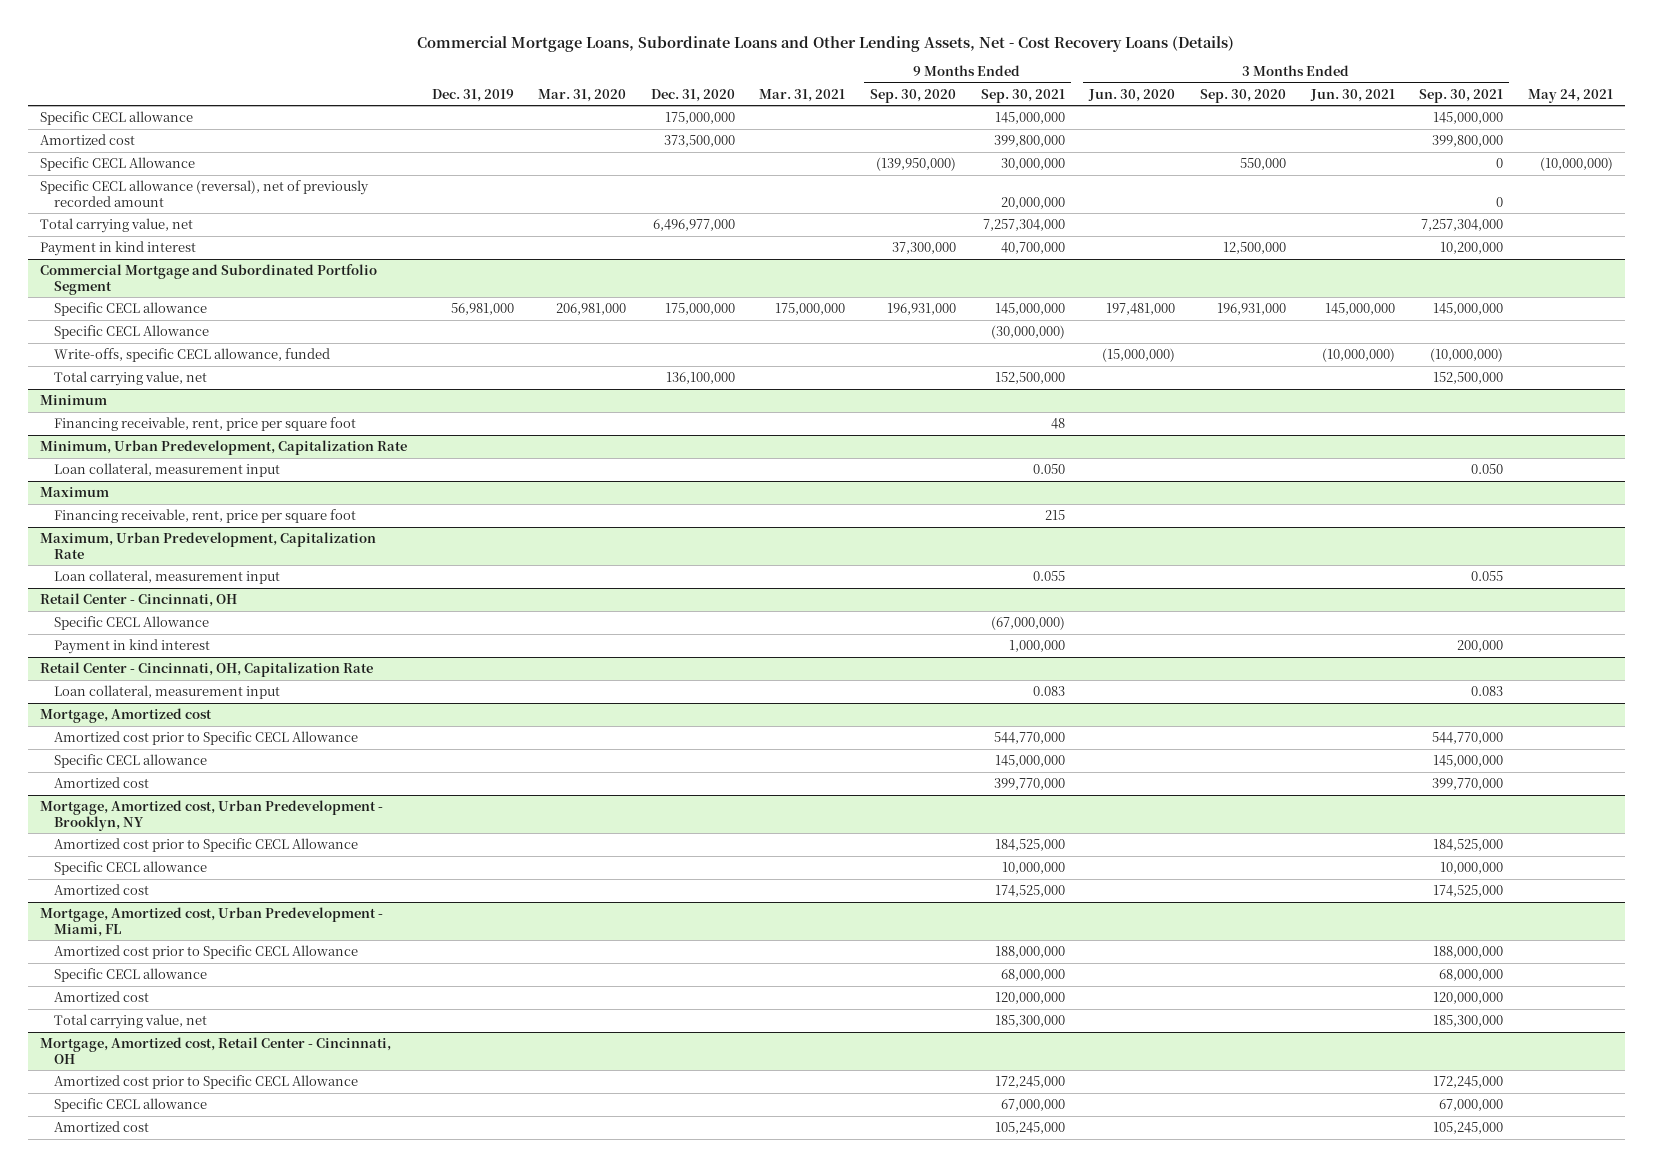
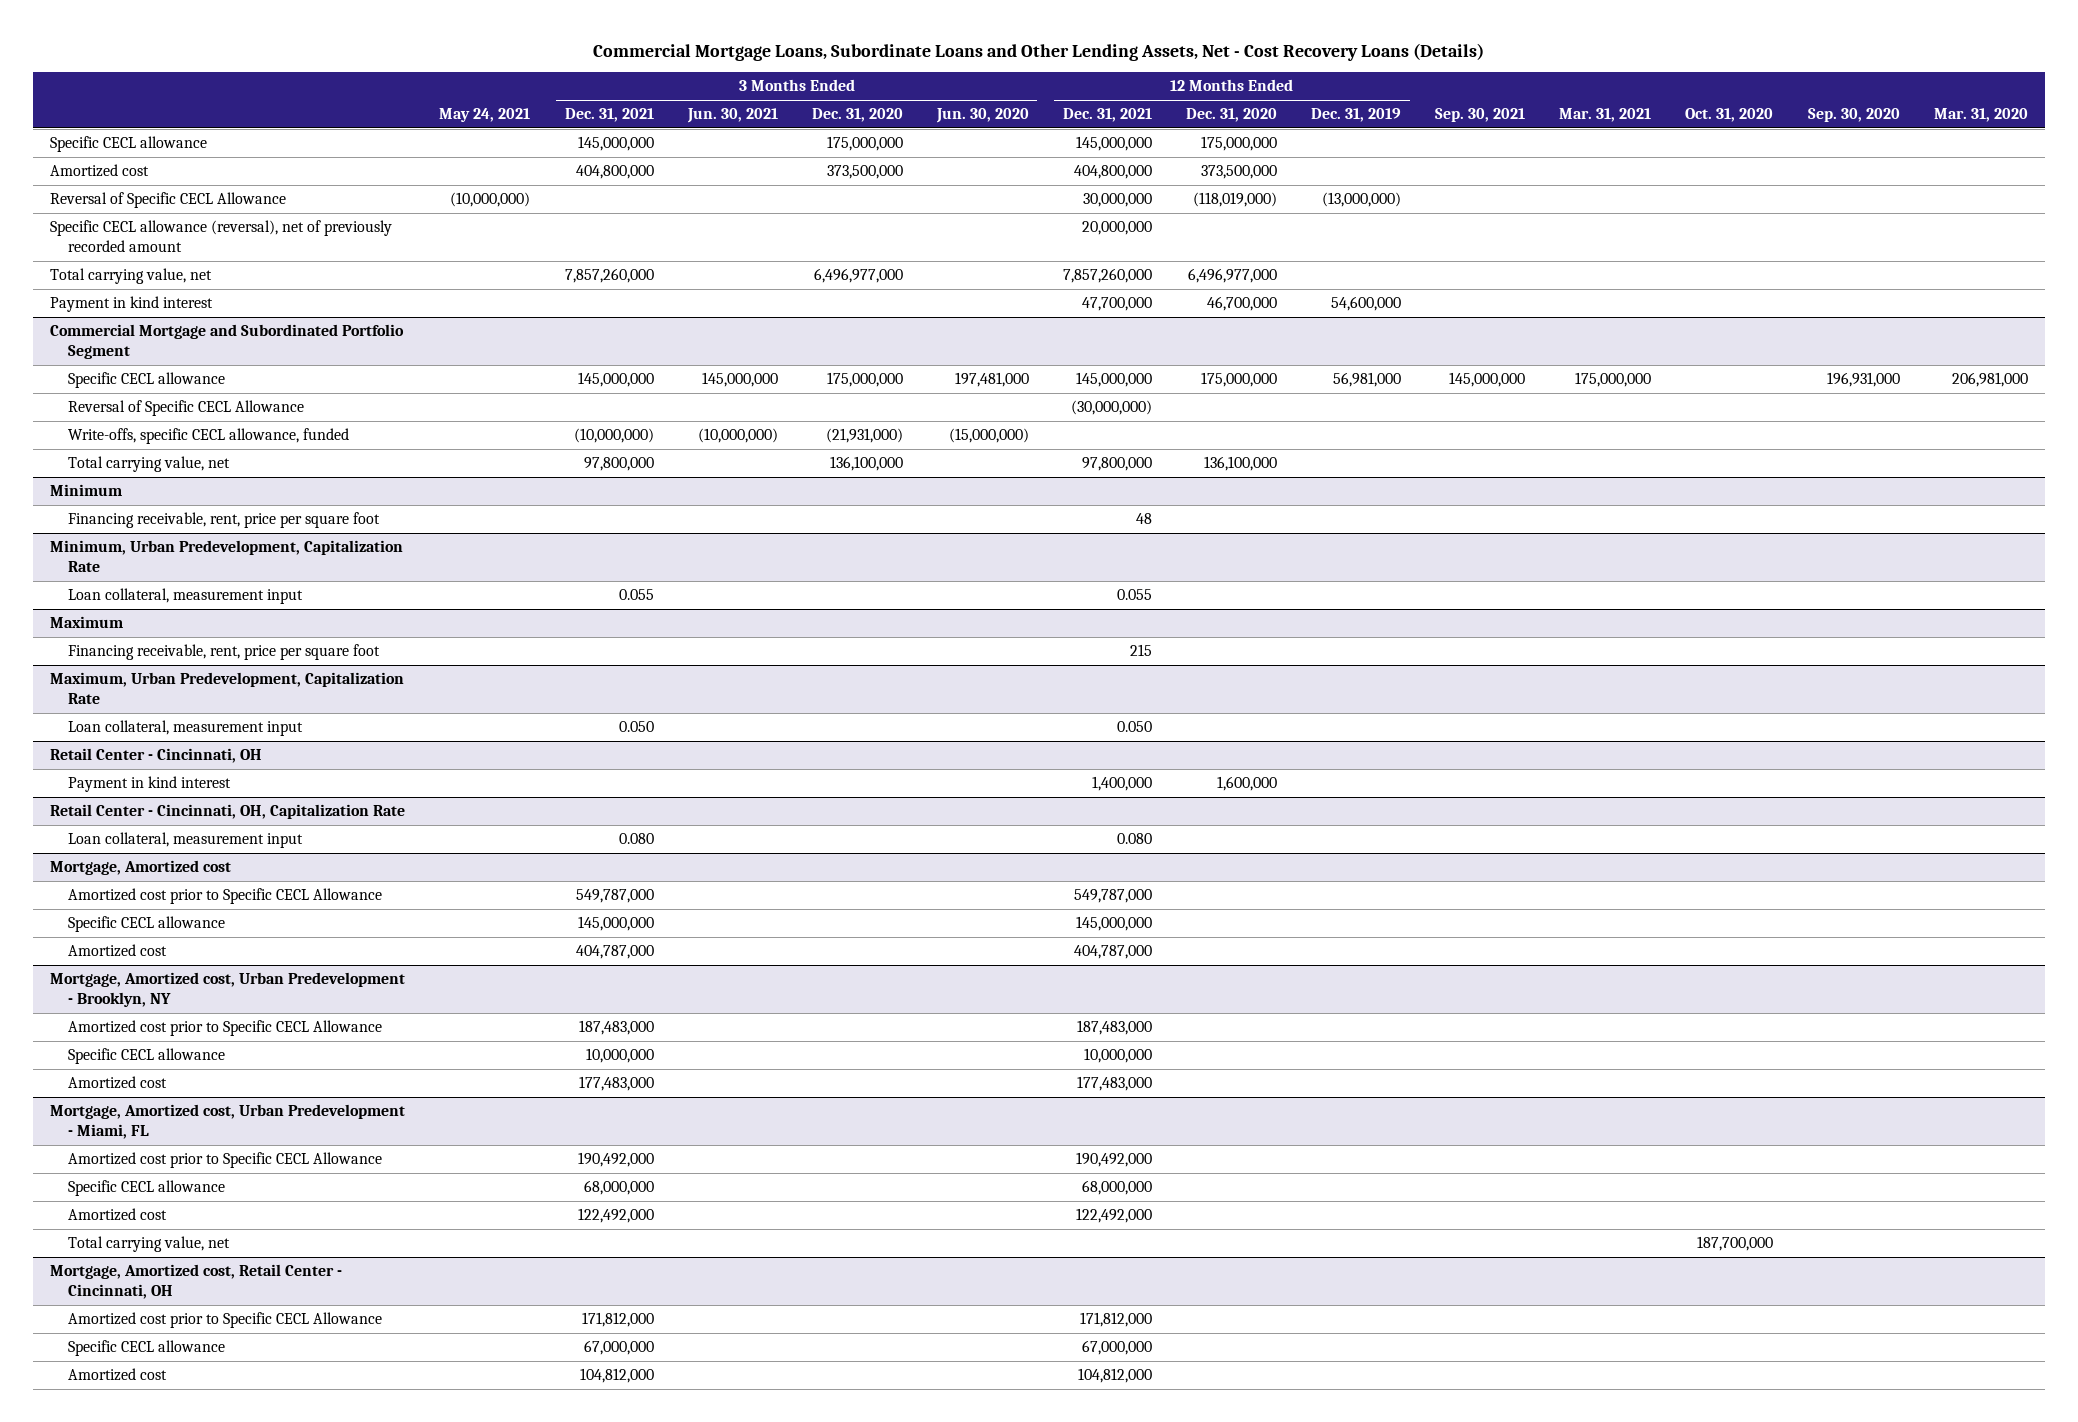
- | Dec. 31, 2019 | Mar. 31, 2020 | Dec. 31, 2020 | Mar. 31, 2021 | 9 Months Ended Sep. 30, 2020 | 9 Months Ended Sep. 30, 2021 | 3 Months Ended Jun. 30, 2020 | 3 Months Ended Sep. 30, 2020 | 3 Months Ended Jun. 30, 2021 | 3 Months Ended Sep. 30, 2021 | May 24, 2021
+ | May 24, 2021 | 3 Months Ended Dec. 31, 2021 | 3 Months Ended Jun. 30, 2021 | 3 Months Ended Dec. 31, 2020 | 3 Months Ended Jun. 30, 2020 | 12 Months Ended Dec. 31, 2021 | 12 Months Ended Dec. 31, 2020 | 12 Months Ended Dec. 31, 2019 | Sep. 30, 2021 | Mar. 31, 2021 | Oct. 31, 2020 | Sep. 30, 2020 | Mar. 31, 2020
- Specific CECL Allowance | | | | | (139,950,000) | 30,000,000 | | 550,000 | | 0 | (10,000,000)
+ Reversal of Specific CECL Allowance | (10,000,000) | | | | | 30,000,000 | (118,019,000) | (13,000,000) | | | | |
@ Commercial Mortgage and Subordinated Portfolio Segment
- Specific CECL Allowance | | | | | | (30,000,000) | | | | |
+ Reversal of Specific CECL Allowance | | | | | | (30,000,000) | | | | | | |
@ Retail Center - Cincinnati, OH
- Specific CECL Allowance | | | | | | (67,000,000) | | | | |

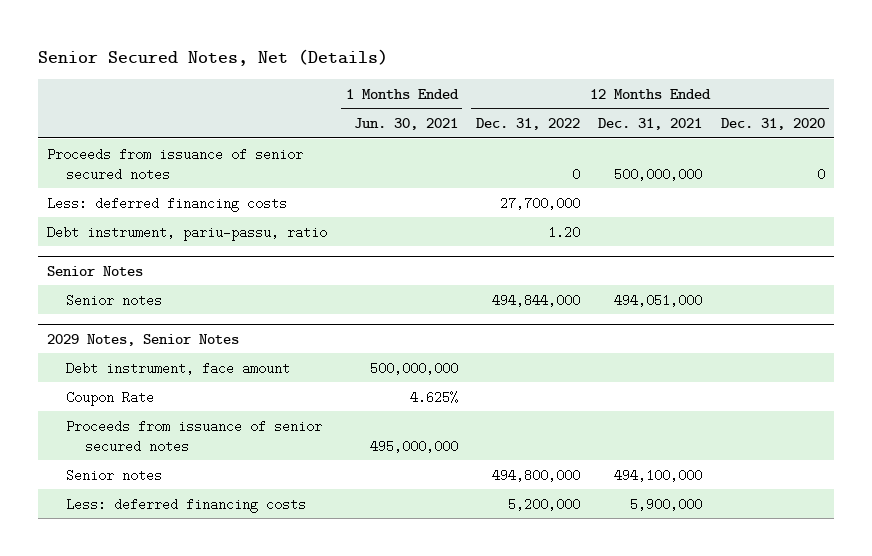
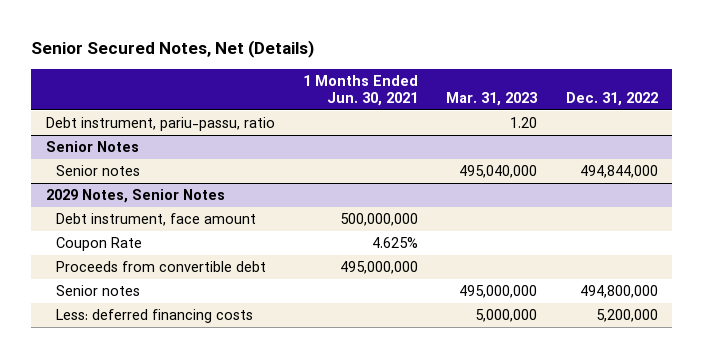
- | 1 Months Ended Jun. 30, 2021 | 12 Months Ended Dec. 31, 2022 | 12 Months Ended Dec. 31, 2021 | 12 Months Ended Dec. 31, 2020
+ | 1 Months Ended Jun. 30, 2021 | Mar. 31, 2023 | Dec. 31, 2022
- Proceeds from issuance of senior secured notes | | 0 | 500,000,000 | 0
- Less: deferred financing costs | | 27,700,000 | |
@ 2029 Notes, Senior Notes
- Proceeds from issuance of senior secured notes | 495,000,000 | | |
+ Proceeds from convertible debt | 495,000,000 | |

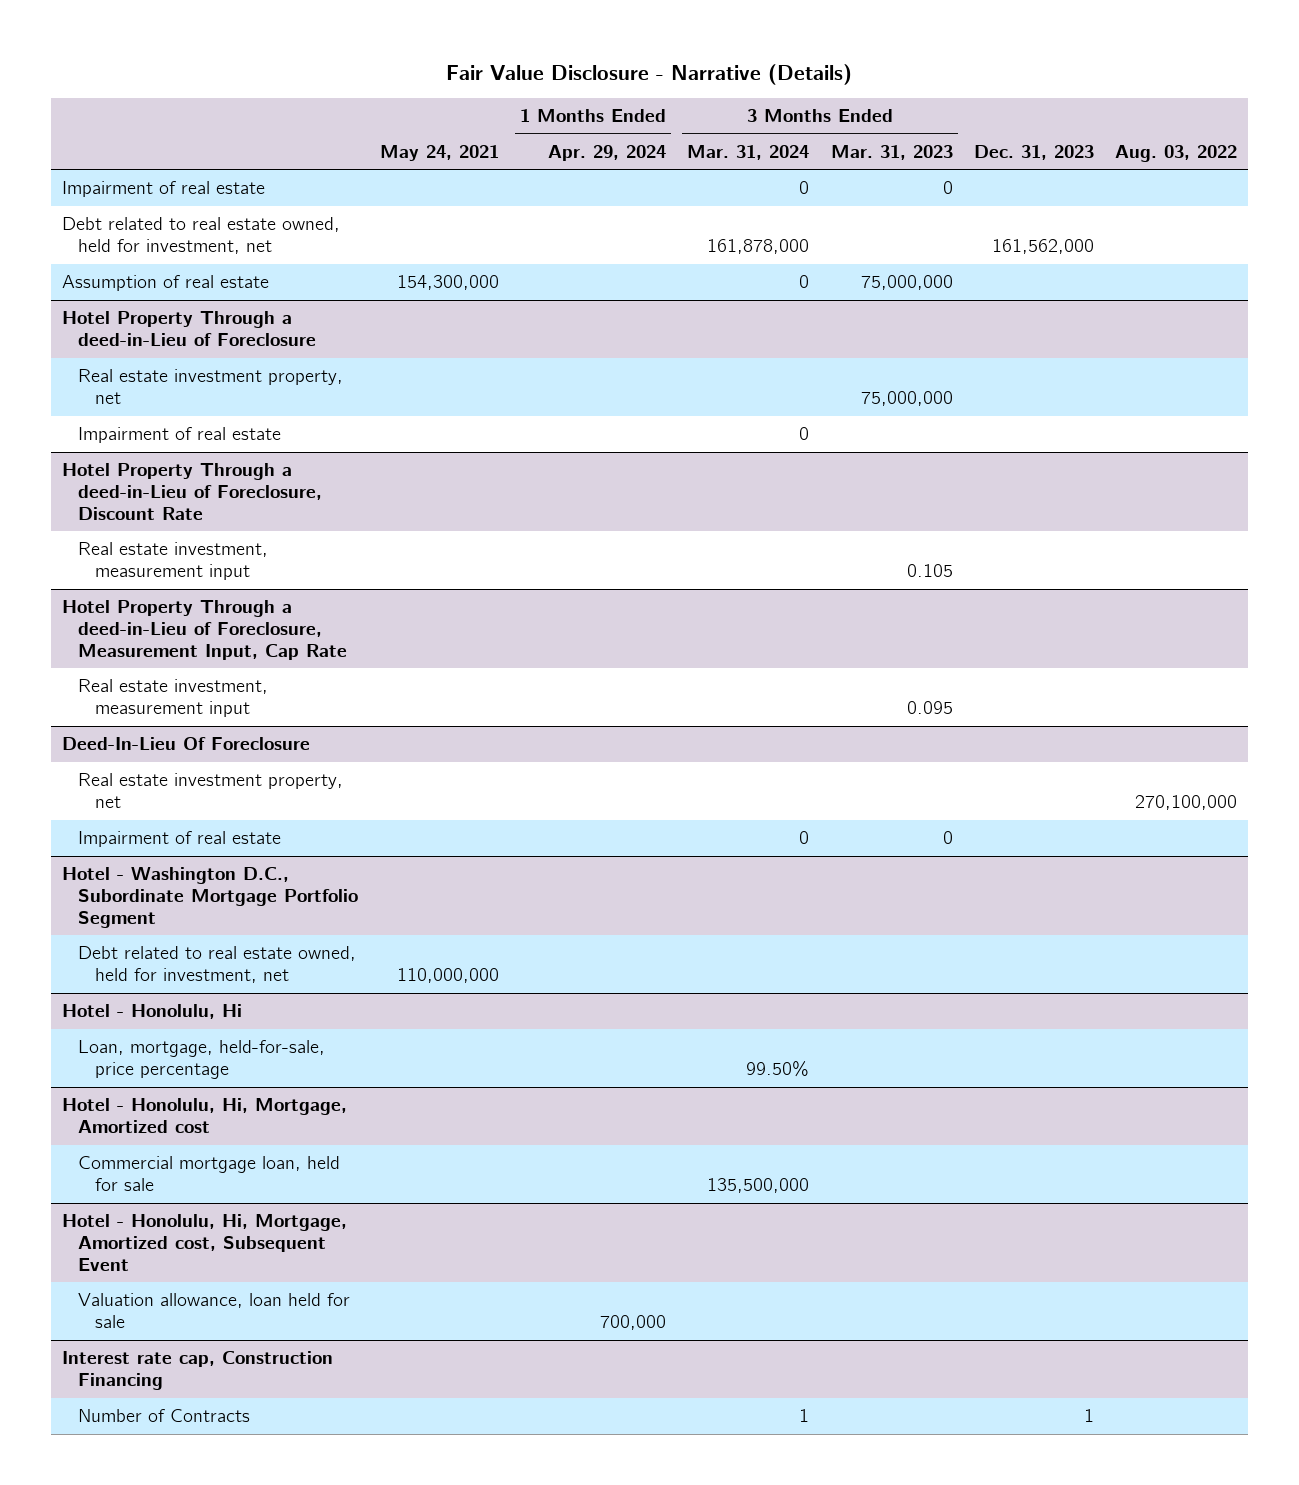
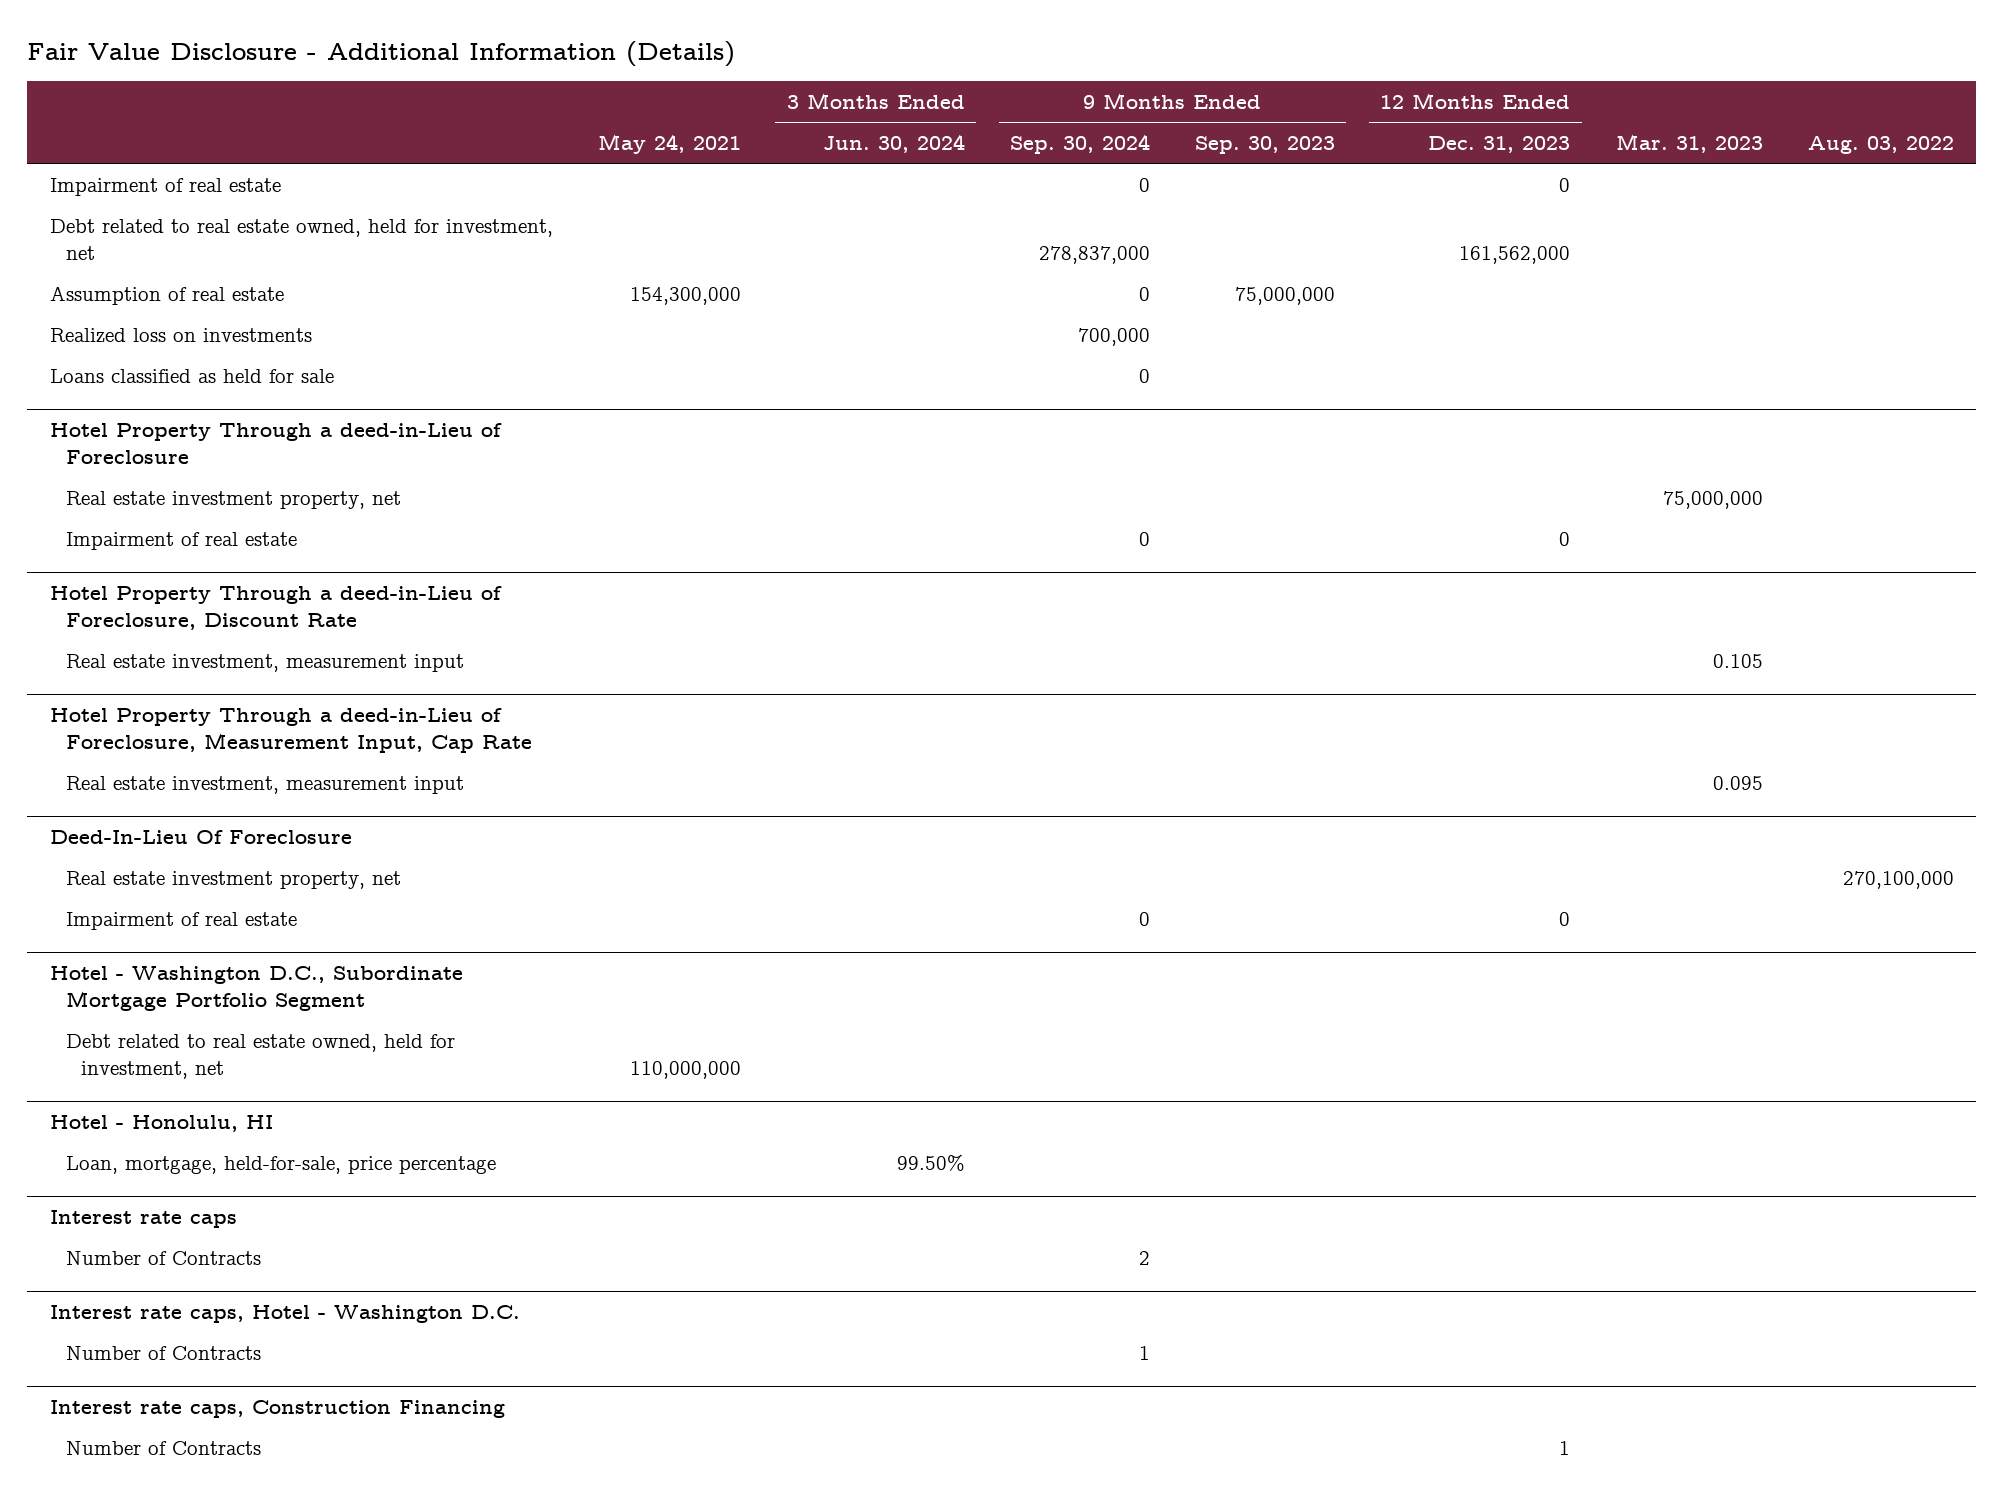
- Fair Value Disclosure - Narrative (Details)
+ Fair Value Disclosure - Additional Information (Details)
- | May 24, 2021 | 1 Months Ended Apr. 29, 2024 | 3 Months Ended Mar. 31, 2024 | 3 Months Ended Mar. 31, 2023 | Dec. 31, 2023 | Aug. 03, 2022
+ | May 24, 2021 | 3 Months Ended Jun. 30, 2024 | 9 Months Ended Sep. 30, 2024 | 9 Months Ended Sep. 30, 2023 | 12 Months Ended Dec. 31, 2023 | Mar. 31, 2023 | Aug. 03, 2022
+ Realized loss on investments | | | 700,000 | | | |
+ Loans classified as held for sale | | | 0 | | | |
- Hotel - Honolulu, Hi
+ Hotel - Honolulu, HI
- Hotel - Honolulu, Hi, Mortgage, Amortized cost
- Commercial mortgage loan, held for sale | | | 135,500,000 | | |
- Hotel - Honolulu, Hi, Mortgage, Amortized cost, Subsequent Event
- Valuation allowance, loan held for sale | | 700,000 | | | |
- Interest rate cap, Construction Financing
+ Interest rate caps
+ Number of Contracts | | | 2 | | | |
+ Interest rate caps, Hotel - Washington D.C.
+ Number of Contracts | | | 1 | | | |
+ Interest rate caps, Construction Financing

